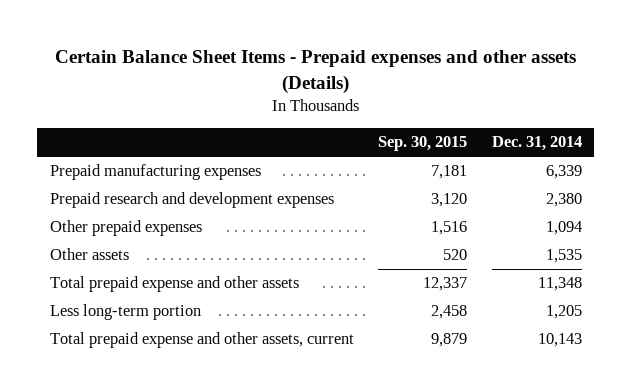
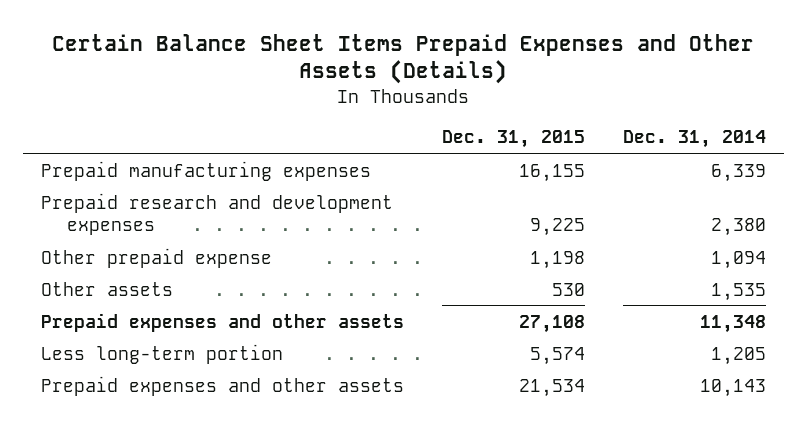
- Certain Balance Sheet Items - Prepaid expenses and other assets (Details)
+ Certain Balance Sheet Items Prepaid Expenses and Other Assets (Details)
- | Sep. 30, 2015 | Dec. 31, 2014
+ | Dec. 31, 2015 | Dec. 31, 2014
- Other prepaid expenses | 1,516 | 1,094
+ Other prepaid expense | 1,198 | 1,094
- Total prepaid expense and other assets | 12,337 | 11,348
+ Prepaid expenses and other assets | 27,108 | 11,348
- Total prepaid expense and other assets, current | 9,879 | 10,143
+ Prepaid expenses and other assets | 21,534 | 10,143

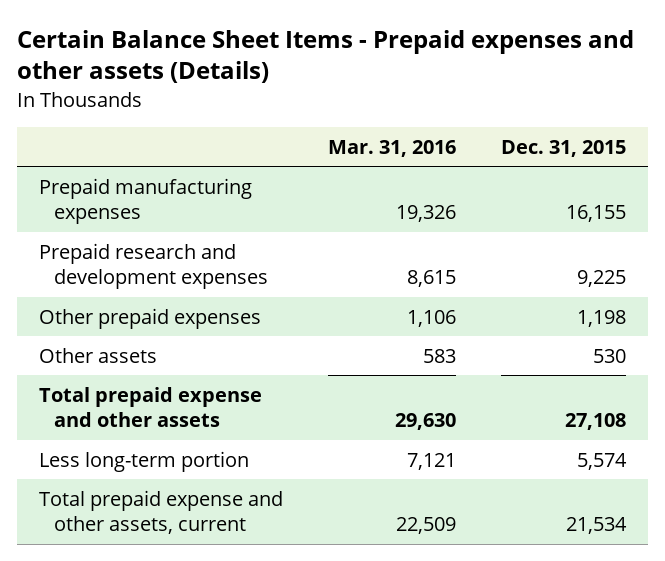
- Certain Balance Sheet Items Prepaid Expenses and Other Assets (Details)
+ Certain Balance Sheet Items - Prepaid expenses and other assets (Details)
- | Dec. 31, 2015 | Dec. 31, 2014
+ | Mar. 31, 2016 | Dec. 31, 2015
- Other prepaid expense | 1,198 | 1,094
+ Other prepaid expenses | 1,106 | 1,198
- Prepaid expenses and other assets | 27,108 | 11,348
+ Total prepaid expense and other assets | 29,630 | 27,108
- Prepaid expenses and other assets | 21,534 | 10,143
+ Total prepaid expense and other assets, current | 22,509 | 21,534

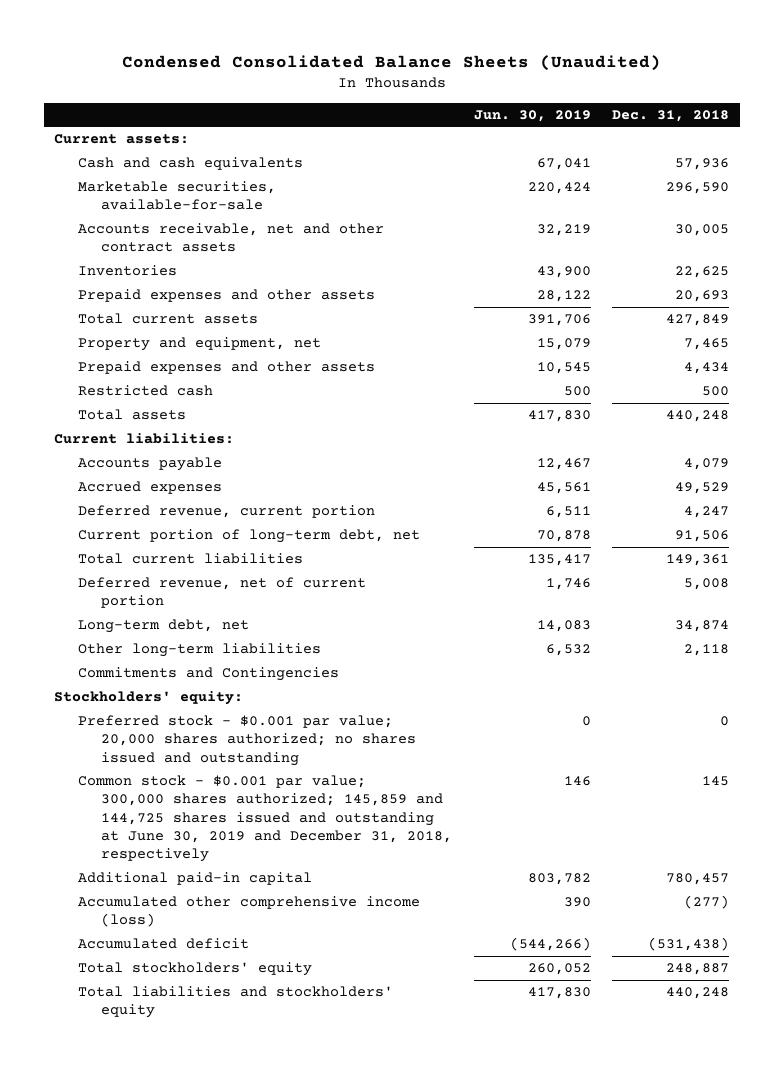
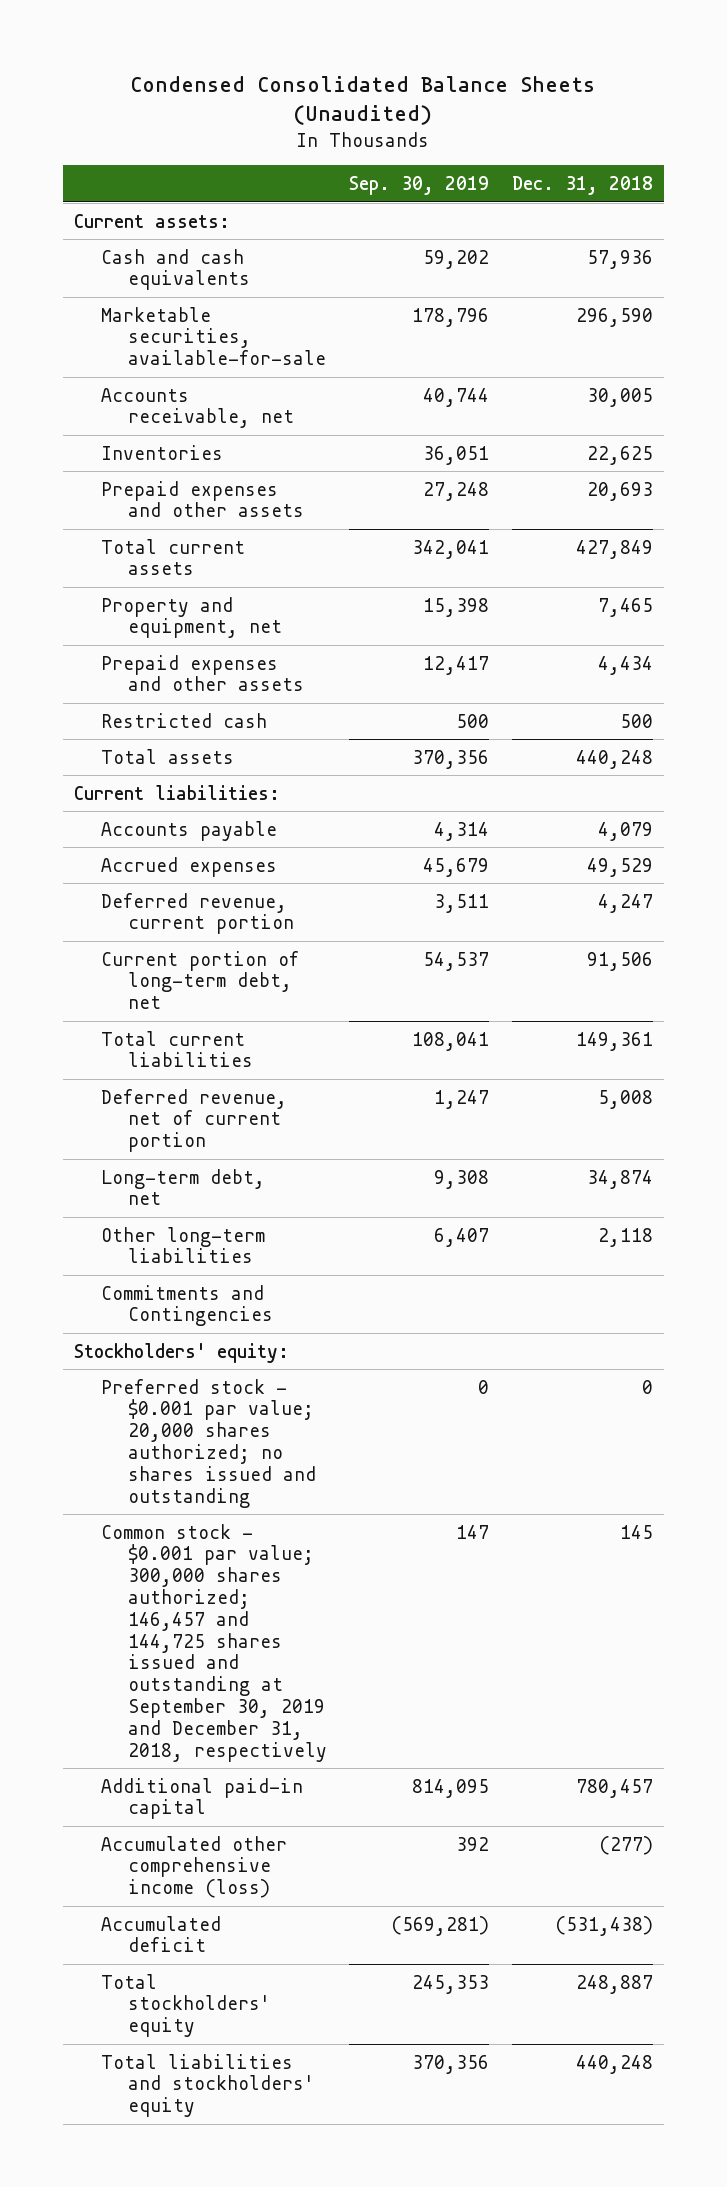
- | Jun. 30, 2019 | Dec. 31, 2018
+ | Sep. 30, 2019 | Dec. 31, 2018
- Accounts receivable, net and other contract assets | 32,219 | 30,005
+ Accounts receivable, net | 40,744 | 30,005
- Common stock - $0.001 par value; 300,000 shares authorized; 145,859 and 144,725 shares issued and outstanding at June 30, 2019 and December 31, 2018, respectively | 146 | 145
+ Common stock - $0.001 par value; 300,000 shares authorized; 146,457 and 144,725 shares issued and outstanding at September 30, 2019 and December 31, 2018, respectively | 147 | 145

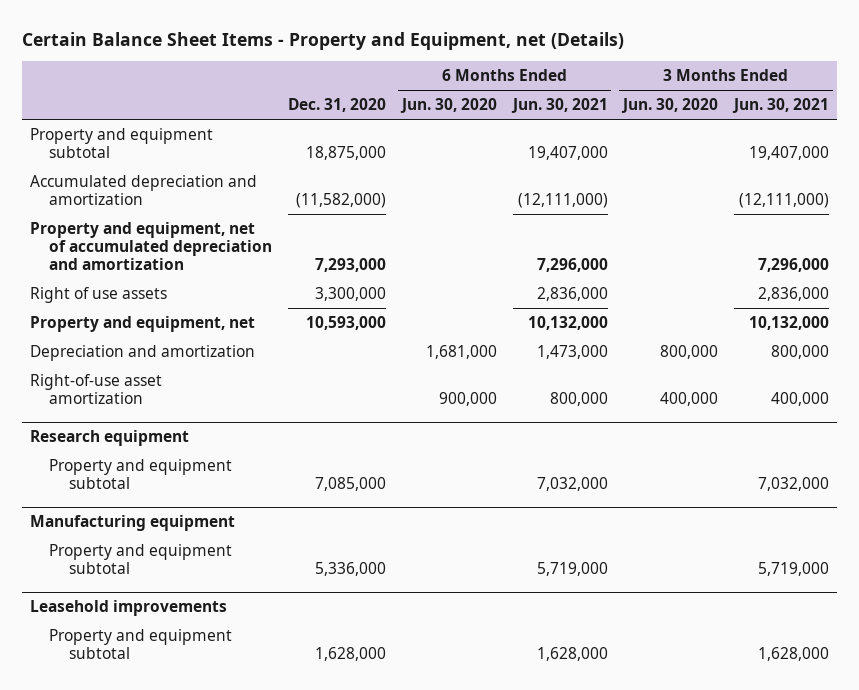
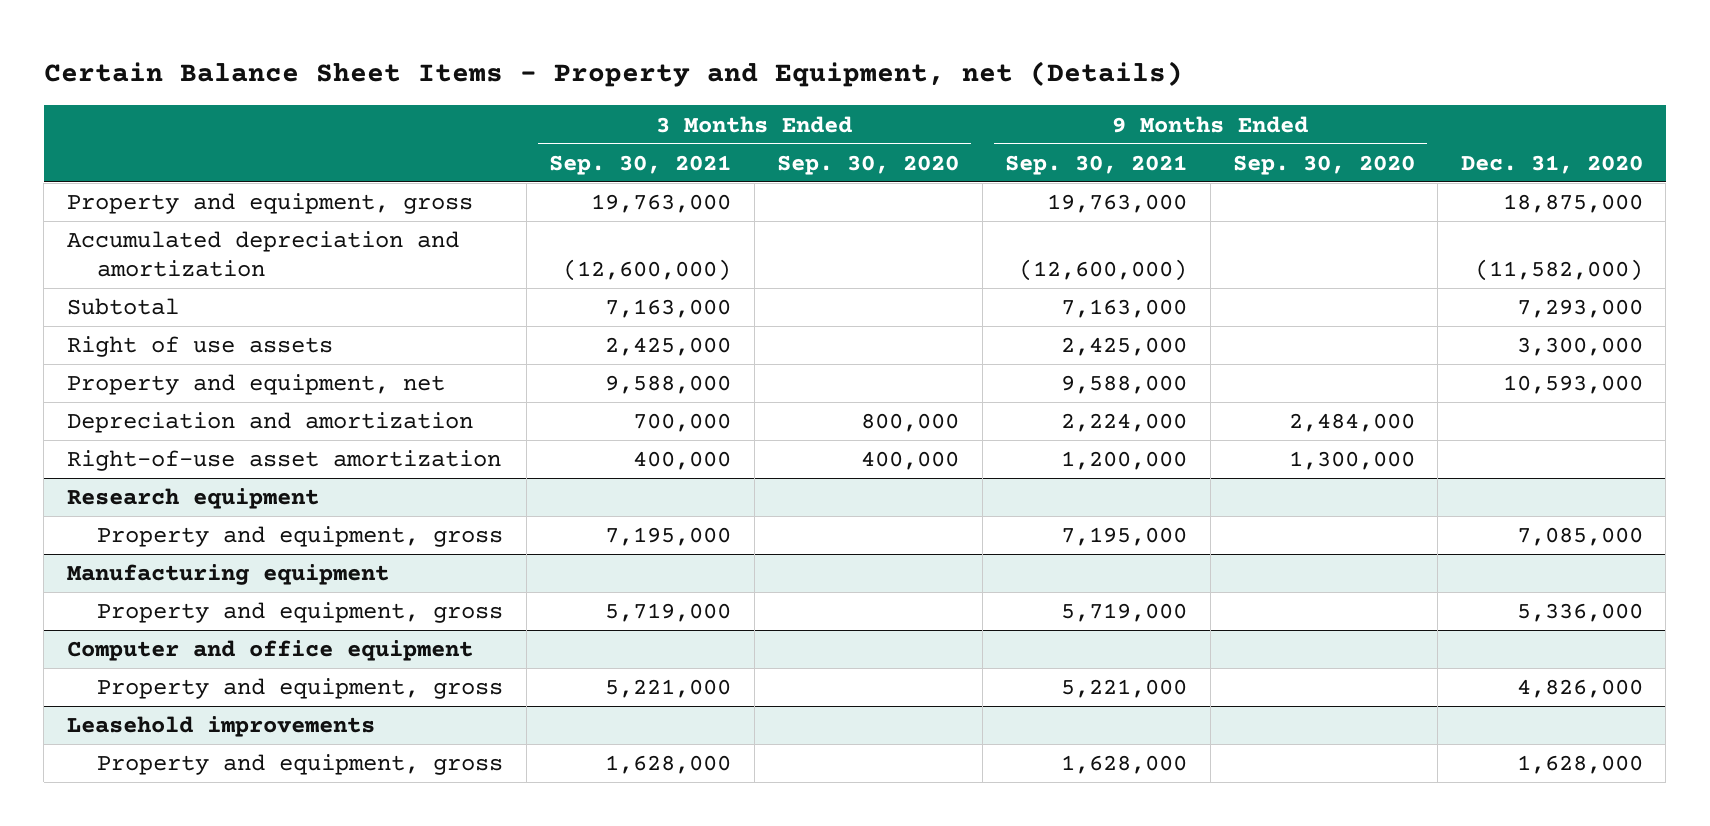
- | Dec. 31, 2020 | 6 Months Ended Jun. 30, 2020 | 6 Months Ended Jun. 30, 2021 | 3 Months Ended Jun. 30, 2020 | 3 Months Ended Jun. 30, 2021
+ | 3 Months Ended Sep. 30, 2021 | 3 Months Ended Sep. 30, 2020 | 9 Months Ended Sep. 30, 2021 | 9 Months Ended Sep. 30, 2020 | Dec. 31, 2020
- Property and equipment subtotal | 18,875,000 | | 19,407,000 | | 19,407,000
+ Property and equipment, gross | 19,763,000 | | 19,763,000 | | 18,875,000
- Property and equipment, net of accumulated depreciation and amortization | 7,293,000 | | 7,296,000 | | 7,296,000
+ Subtotal | 7,163,000 | | 7,163,000 | | 7,293,000
@ Research equipment
- Property and equipment subtotal | 7,085,000 | | 7,032,000 | | 7,032,000
+ Property and equipment, gross | 7,195,000 | | 7,195,000 | | 7,085,000
@ Manufacturing equipment
- Property and equipment subtotal | 5,336,000 | | 5,719,000 | | 5,719,000
+ Property and equipment, gross | 5,719,000 | | 5,719,000 | | 5,336,000
+ Computer and office equipment
+ Property and equipment, gross | 5,221,000 | | 5,221,000 | | 4,826,000
@ Leasehold improvements
- Property and equipment subtotal | 1,628,000 | | 1,628,000 | | 1,628,000
+ Property and equipment, gross | 1,628,000 | | 1,628,000 | | 1,628,000

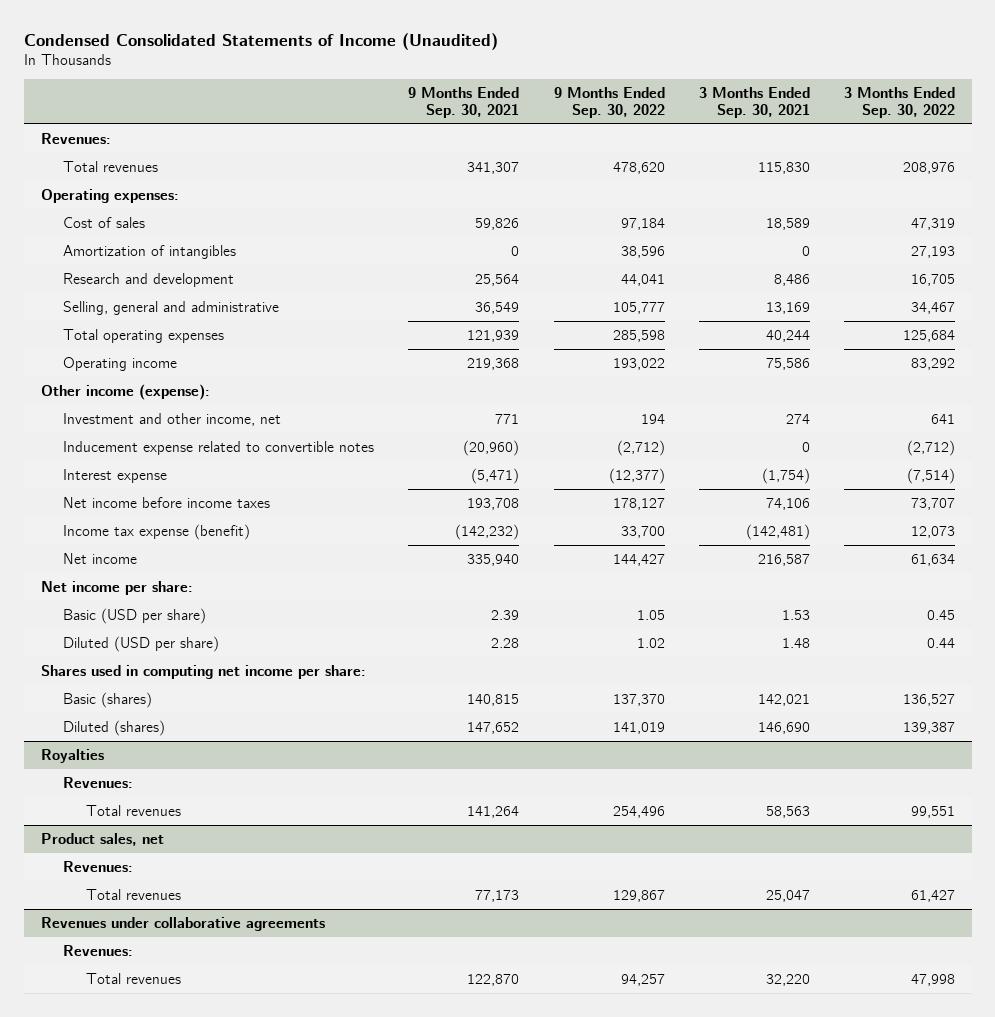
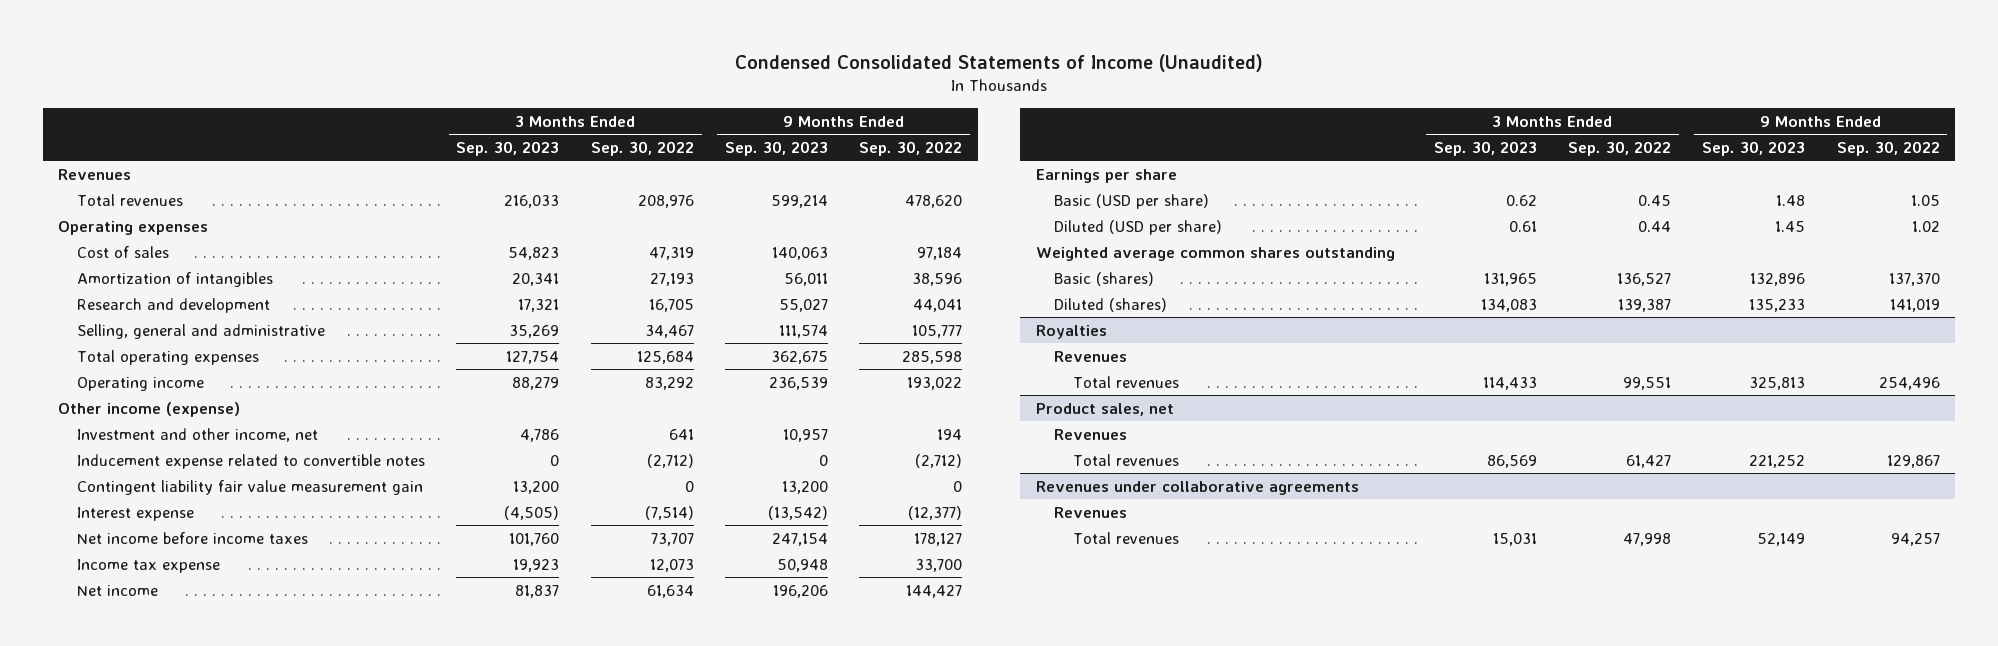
- | 9 Months Ended Sep. 30, 2021 | 9 Months Ended Sep. 30, 2022 | 3 Months Ended Sep. 30, 2021 | 3 Months Ended Sep. 30, 2022
+ | 3 Months Ended Sep. 30, 2023 | 3 Months Ended Sep. 30, 2022 | 9 Months Ended Sep. 30, 2023 | 9 Months Ended Sep. 30, 2022
- Revenues:
+ Revenues
- Operating expenses:
+ Operating expenses
- Other income (expense):
+ Other income (expense)
+ Contingent liability fair value measurement gain | 13,200 | 0 | 13,200 | 0
- Income tax expense (benefit) | (142,232) | 33,700 | (142,481) | 12,073
+ Income tax expense | 19,923 | 12,073 | 50,948 | 33,700
- Net income per share:
+ Earnings per share
- Shares used in computing net income per share:
+ Weighted average common shares outstanding
@ Royalties
- Revenues:
+ Revenues
@ Product sales, net
- Revenues:
+ Revenues
@ Revenues under collaborative agreements
- Revenues:
+ Revenues

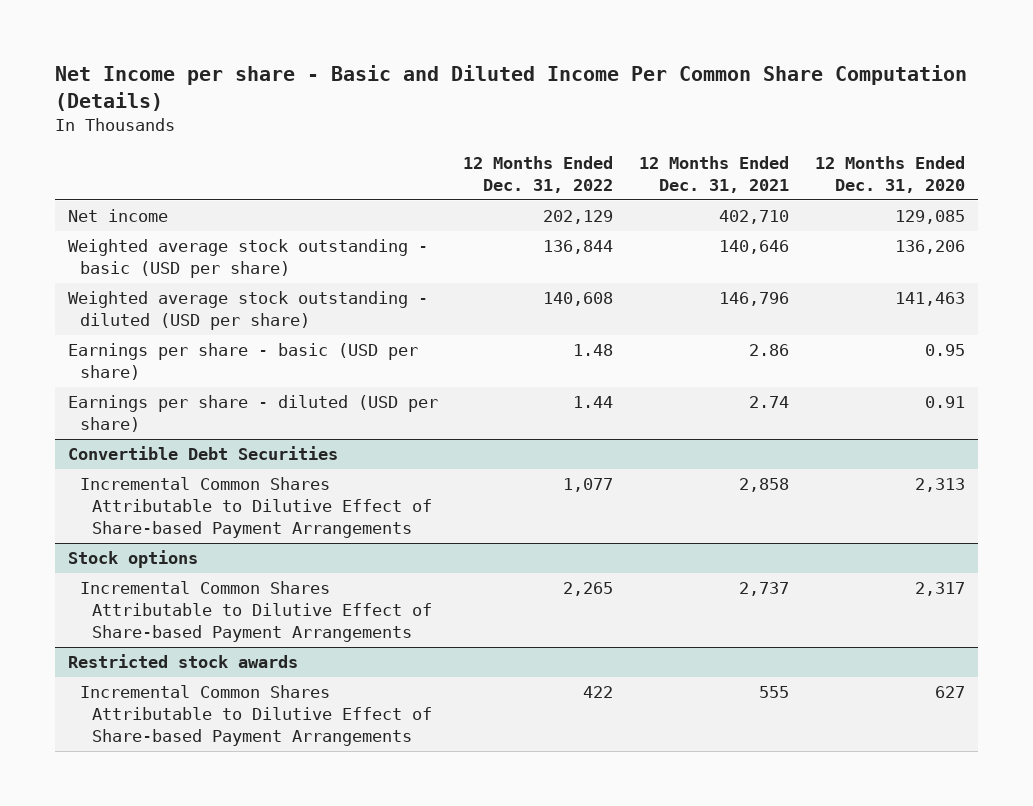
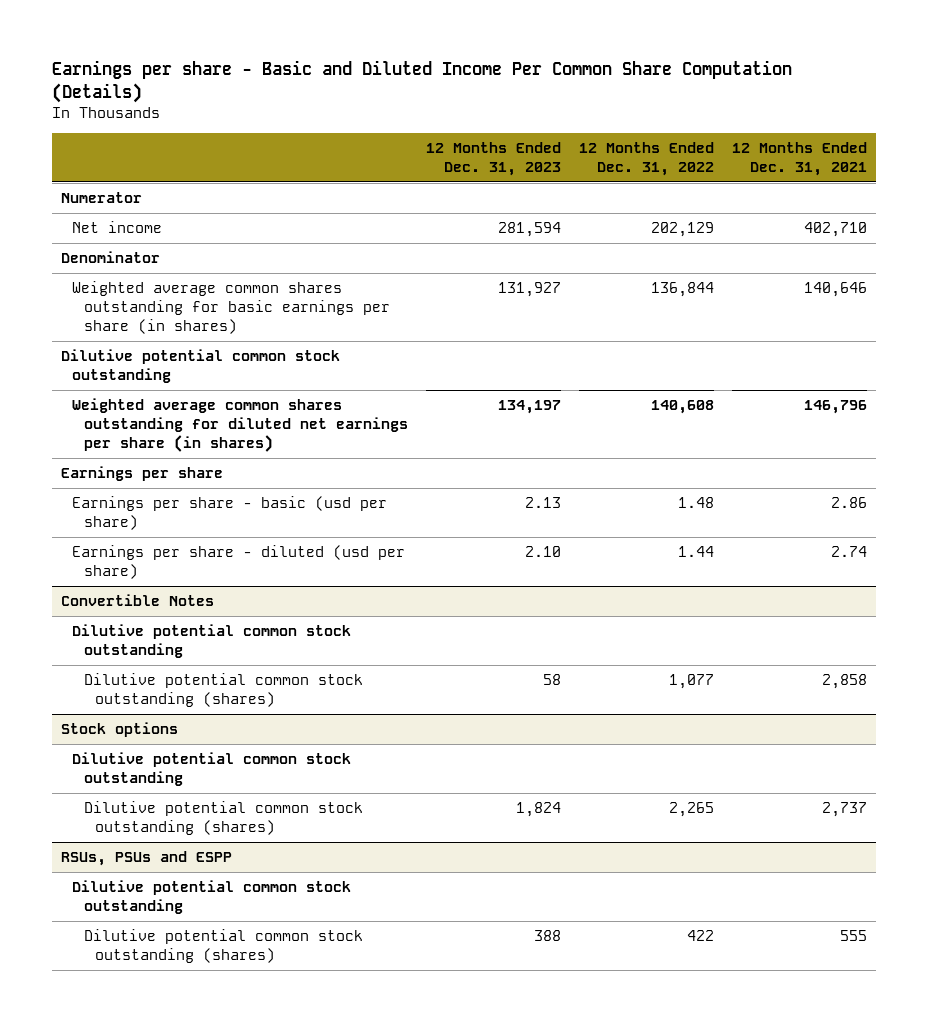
- Net Income per share - Basic and Diluted Income Per Common Share Computation (Details)
+ Earnings per share - Basic and Diluted Income Per Common Share Computation (Details)
- | 12 Months Ended Dec. 31, 2022 | 12 Months Ended Dec. 31, 2021 | 12 Months Ended Dec. 31, 2020
+ | 12 Months Ended Dec. 31, 2023 | 12 Months Ended Dec. 31, 2022 | 12 Months Ended Dec. 31, 2021
+ Numerator
- Weighted average stock outstanding - basic (USD per share) | 136,844 | 140,646 | 136,206
- Weighted average stock outstanding - diluted (USD per share) | 140,608 | 146,796 | 141,463
- Earnings per share - basic (USD per share) | 1.48 | 2.86 | 0.95
- Earnings per share - diluted (USD per share) | 1.44 | 2.74 | 0.91
- Convertible Debt Securities
- Incremental Common Shares Attributable to Dilutive Effect of Share-based Payment Arrangements | 1,077 | 2,858 | 2,313
+ Denominator
+ Weighted average common shares outstanding for basic earnings per share (in shares) | 131,927 | 136,844 | 140,646
+ Dilutive potential common stock outstanding
+ Weighted average common shares outstanding for diluted net earnings per share (in shares) | 134,197 | 140,608 | 146,796
+ Earnings per share
+ Earnings per share - basic (usd per share) | 2.13 | 1.48 | 2.86
+ Earnings per share - diluted (usd per share) | 2.10 | 1.44 | 2.74
+ Convertible Notes
+ Dilutive potential common stock outstanding
+ Dilutive potential common stock outstanding (shares) | 58 | 1,077 | 2,858
@ Stock options
- Incremental Common Shares Attributable to Dilutive Effect of Share-based Payment Arrangements | 2,265 | 2,737 | 2,317
- Restricted stock awards
- Incremental Common Shares Attributable to Dilutive Effect of Share-based Payment Arrangements | 422 | 555 | 627
@ Stock options
+ Dilutive potential common stock outstanding
+ Dilutive potential common stock outstanding (shares) | 1,824 | 2,265 | 2,737
+ RSUs, PSUs and ESPP
+ Dilutive potential common stock outstanding
+ Dilutive potential common stock outstanding (shares) | 388 | 422 | 555

